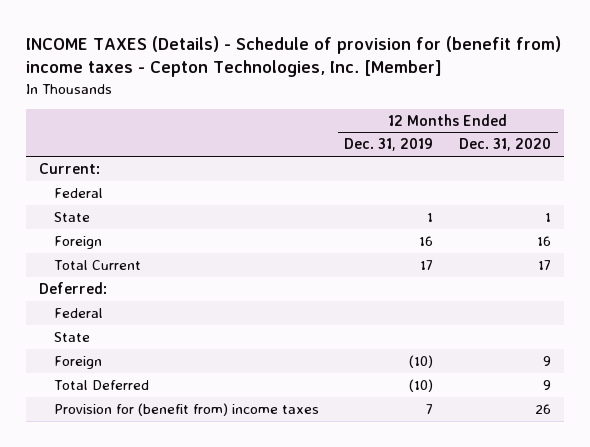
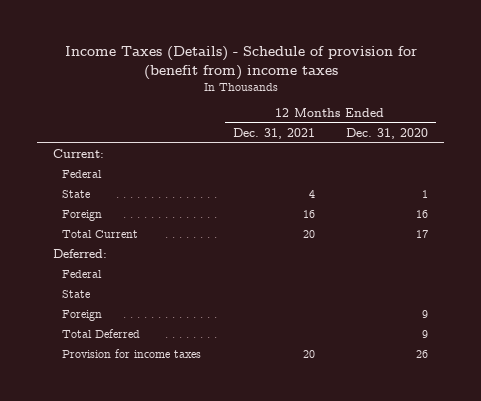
- INCOME TAXES (Details) - Schedule of provision for (benefit from) income taxes - Cepton Technologies, Inc. [Member]
+ Income Taxes (Details) - Schedule of provision for (benefit from) income taxes
- | 12 Months Ended Dec. 31, 2019 | 12 Months Ended Dec. 31, 2020
+ | 12 Months Ended Dec. 31, 2021 | 12 Months Ended Dec. 31, 2020
- Provision for (benefit from) income taxes | 7 | 26
+ Provision for income taxes | 20 | 26

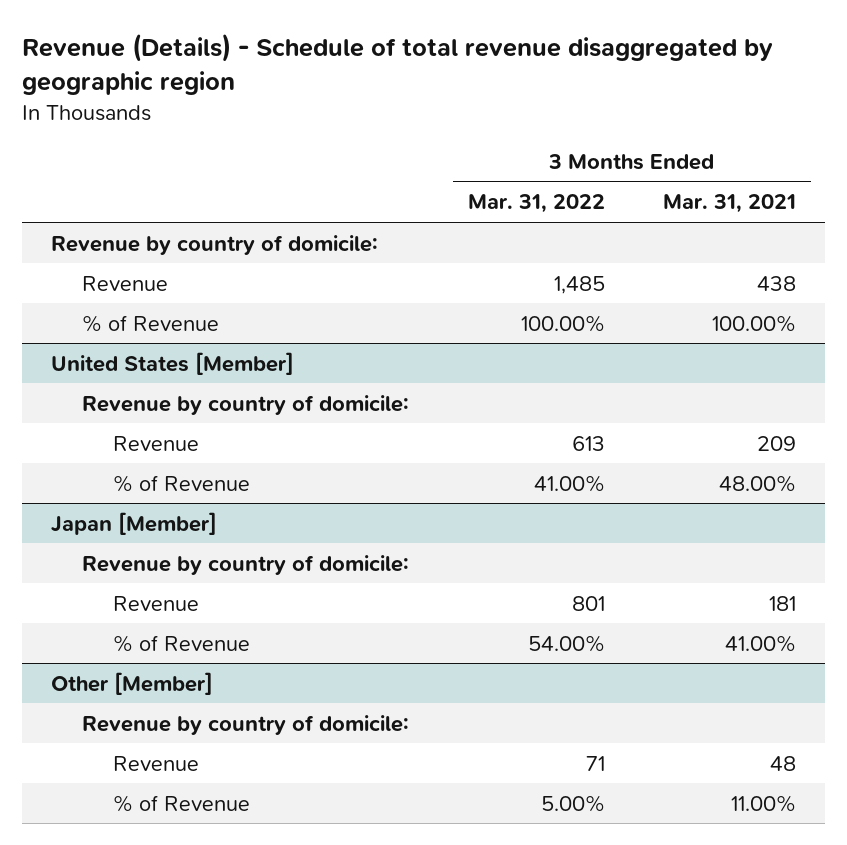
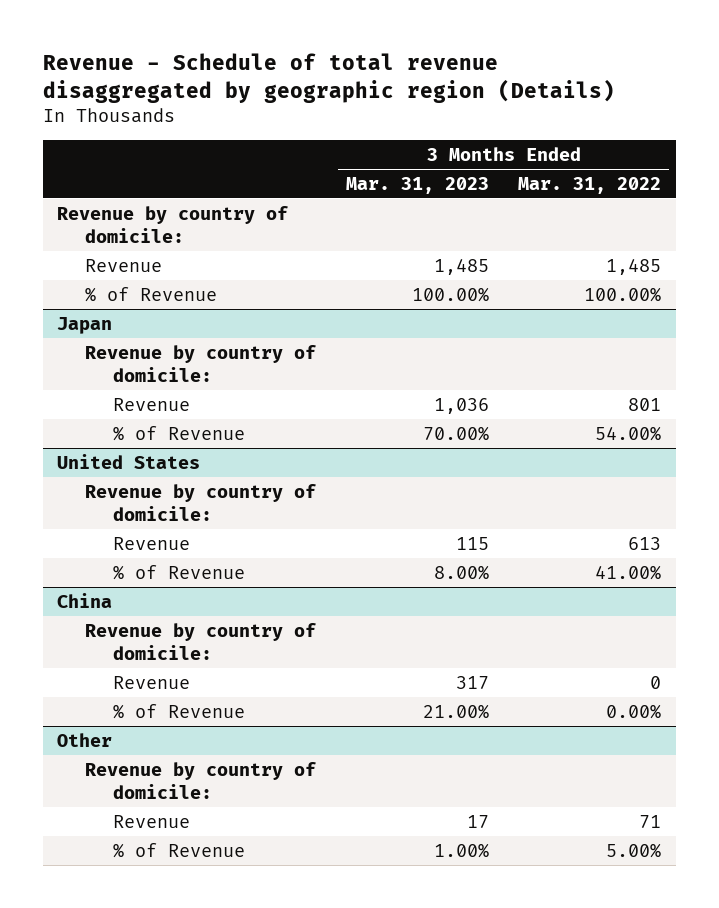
- Revenue (Details) - Schedule of total revenue disaggregated by geographic region
+ Revenue - Schedule of total revenue disaggregated by geographic region (Details)
- | 3 Months Ended Mar. 31, 2022 | 3 Months Ended Mar. 31, 2021
+ | 3 Months Ended Mar. 31, 2023 | 3 Months Ended Mar. 31, 2022
- United States [Member]
+ Japan
+ Revenue | 1,036 | 801
+ % of Revenue | 70.00% | 54.00%
+ United States
+ Revenue by country of domicile:
- Japan [Member]
+ China
- Revenue | 801 | 181
- % of Revenue | 54.00% | 41.00%
- Other [Member]
+ Revenue | 317 | 0
+ % of Revenue | 21.00% | 0.00%
+ Other

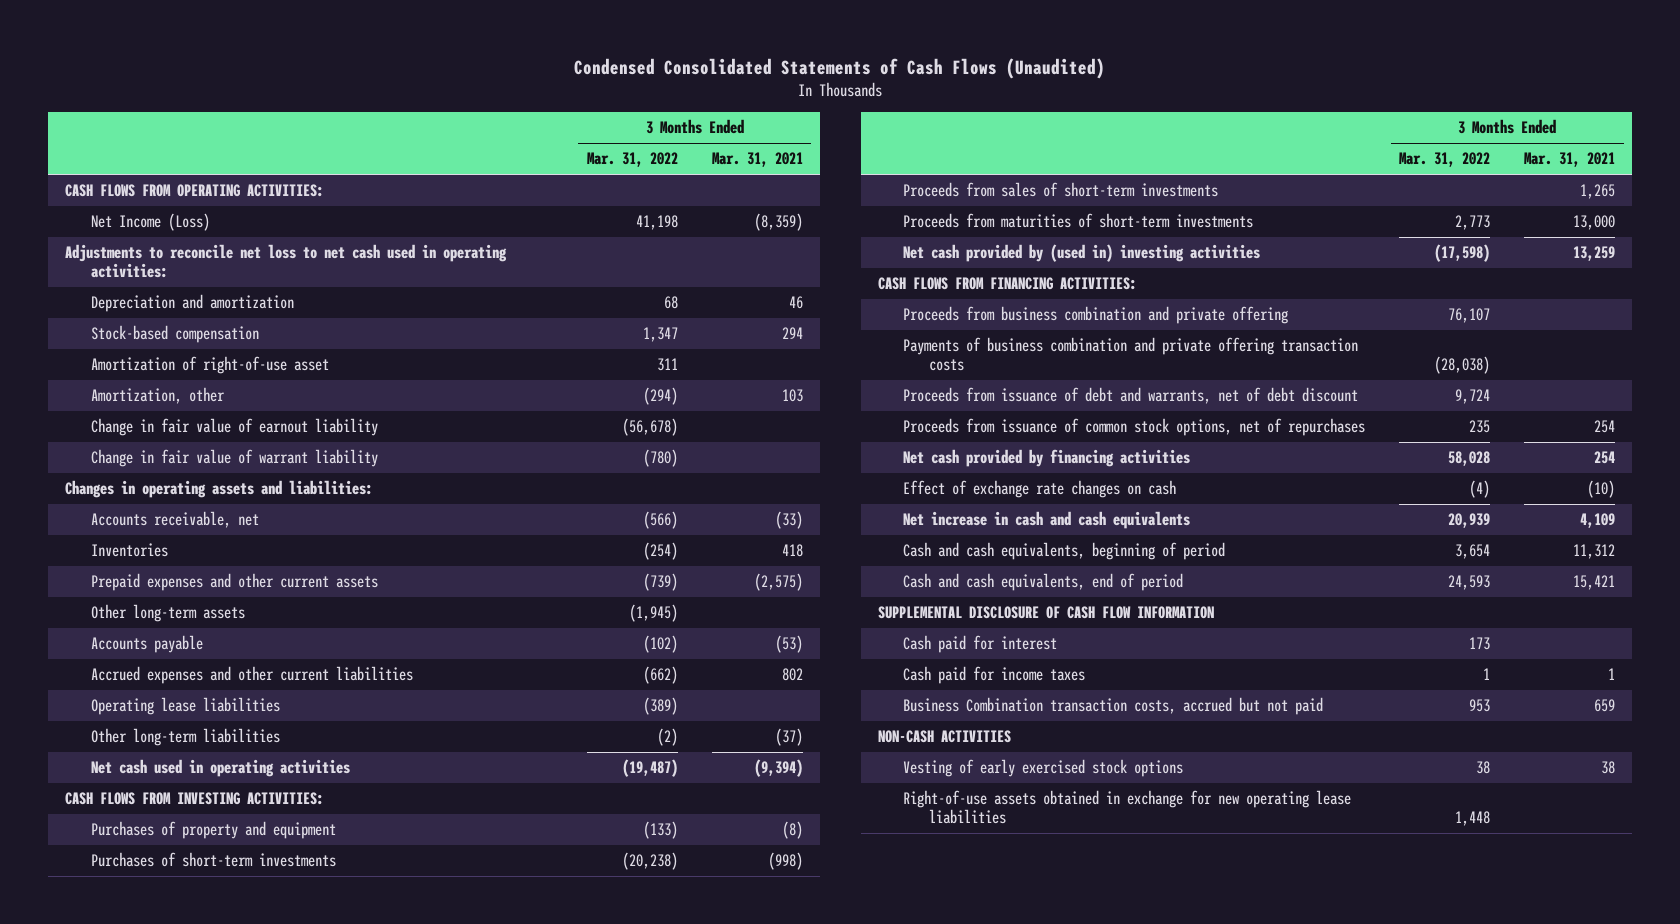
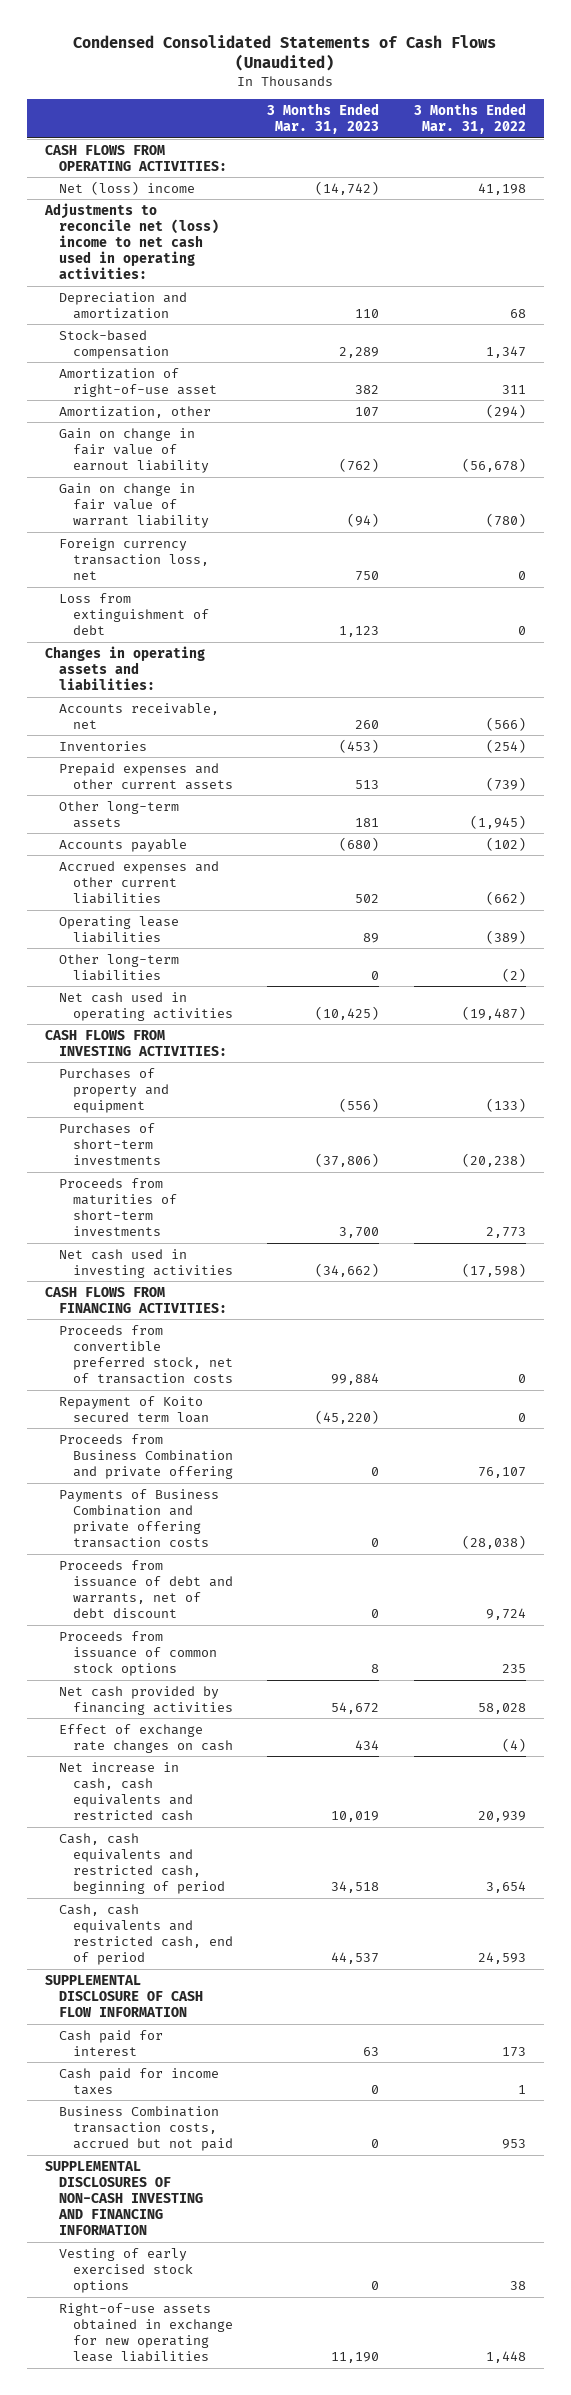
- | 3 Months Ended Mar. 31, 2022 | 3 Months Ended Mar. 31, 2021
+ | 3 Months Ended Mar. 31, 2023 | 3 Months Ended Mar. 31, 2022
- Net Income (Loss) | 41,198 | (8,359)
- Adjustments to reconcile net loss to net cash used in operating activities:
+ Net (loss) income | (14,742) | 41,198
+ Adjustments to reconcile net (loss) income to net cash used in operating activities:
- Change in fair value of earnout liability | (56,678) |
- Change in fair value of warrant liability | (780) |
+ Gain on change in fair value of earnout liability | (762) | (56,678)
+ Gain on change in fair value of warrant liability | (94) | (780)
+ Foreign currency transaction loss, net | 750 | 0
+ Loss from extinguishment of debt | 1,123 | 0
- Proceeds from sales of short-term investments | | 1,265
- Net cash provided by (used in) investing activities | (17,598) | 13,259
+ Net cash used in investing activities | (34,662) | (17,598)
- Proceeds from business combination and private offering | 76,107 |
- Payments of business combination and private offering transaction costs | (28,038) |
+ Proceeds from convertible preferred stock, net of transaction costs | 99,884 | 0
+ Repayment of Koito secured term loan | (45,220) | 0
+ Proceeds from Business Combination and private offering | 0 | 76,107
+ Payments of Business Combination and private offering transaction costs | 0 | (28,038)
- Proceeds from issuance of common stock options, net of repurchases | 235 | 254
+ Proceeds from issuance of common stock options | 8 | 235
- Net increase in cash and cash equivalents | 20,939 | 4,109
- Cash and cash equivalents, beginning of period | 3,654 | 11,312
- Cash and cash equivalents, end of period | 24,593 | 15,421
+ Net increase in cash, cash equivalents and restricted cash | 10,019 | 20,939
+ Cash, cash equivalents and restricted cash, beginning of period | 34,518 | 3,654
+ Cash, cash equivalents and restricted cash, end of period | 44,537 | 24,593
- NON-CASH ACTIVITIES
+ SUPPLEMENTAL DISCLOSURES OF NON-CASH INVESTING AND FINANCING INFORMATION

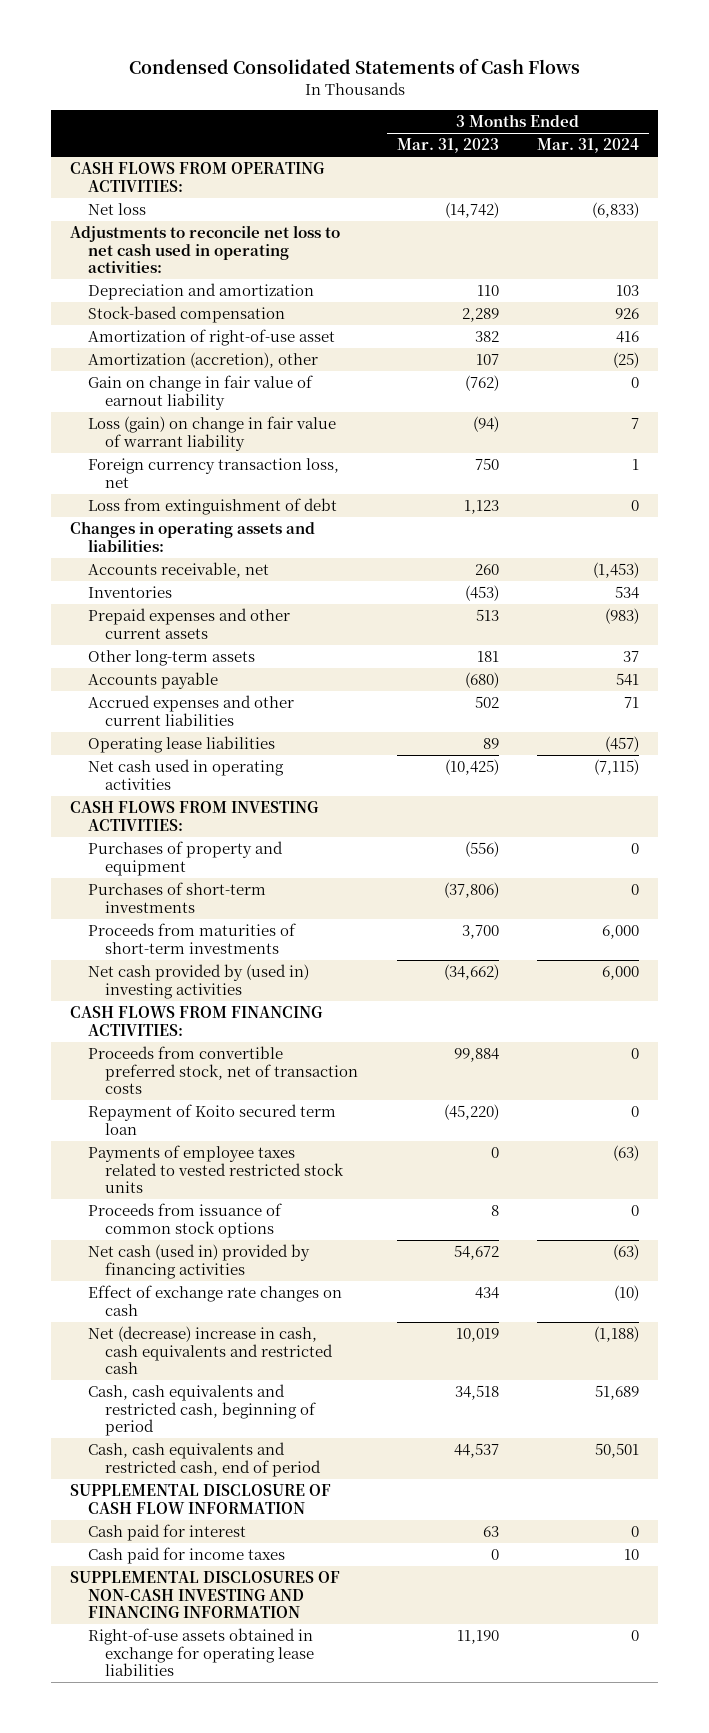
- Condensed Consolidated Statements of Cash Flows (Unaudited)
+ Condensed Consolidated Statements of Cash Flows
- | 3 Months Ended Mar. 31, 2023 | 3 Months Ended Mar. 31, 2022
+ | 3 Months Ended Mar. 31, 2023 | 3 Months Ended Mar. 31, 2024
- Net (loss) income | (14,742) | 41,198
- Adjustments to reconcile net (loss) income to net cash used in operating activities:
+ Net loss | (14,742) | (6,833)
+ Adjustments to reconcile net loss to net cash used in operating activities:
- Amortization, other | 107 | (294)
+ Amortization (accretion), other | 107 | (25)
- Gain on change in fair value of warrant liability | (94) | (780)
+ Loss (gain) on change in fair value of warrant liability | (94) | 7
- Other long-term liabilities | 0 | (2)
- Net cash used in investing activities | (34,662) | (17,598)
+ Net cash provided by (used in) investing activities | (34,662) | 6,000
- Proceeds from Business Combination and private offering | 0 | 76,107
- Payments of Business Combination and private offering transaction costs | 0 | (28,038)
- Proceeds from issuance of debt and warrants, net of debt discount | 0 | 9,724
+ Payments of employee taxes related to vested restricted stock units | 0 | (63)
- Net cash provided by financing activities | 54,672 | 58,028
+ Net cash (used in) provided by financing activities | 54,672 | (63)
- Net increase in cash, cash equivalents and restricted cash | 10,019 | 20,939
+ Net (decrease) increase in cash, cash equivalents and restricted cash | 10,019 | (1,188)
- Business Combination transaction costs, accrued but not paid | 0 | 953
- Vesting of early exercised stock options | 0 | 38
- Right-of-use assets obtained in exchange for new operating lease liabilities | 11,190 | 1,448
+ Right-of-use assets obtained in exchange for operating lease liabilities | 11,190 | 0

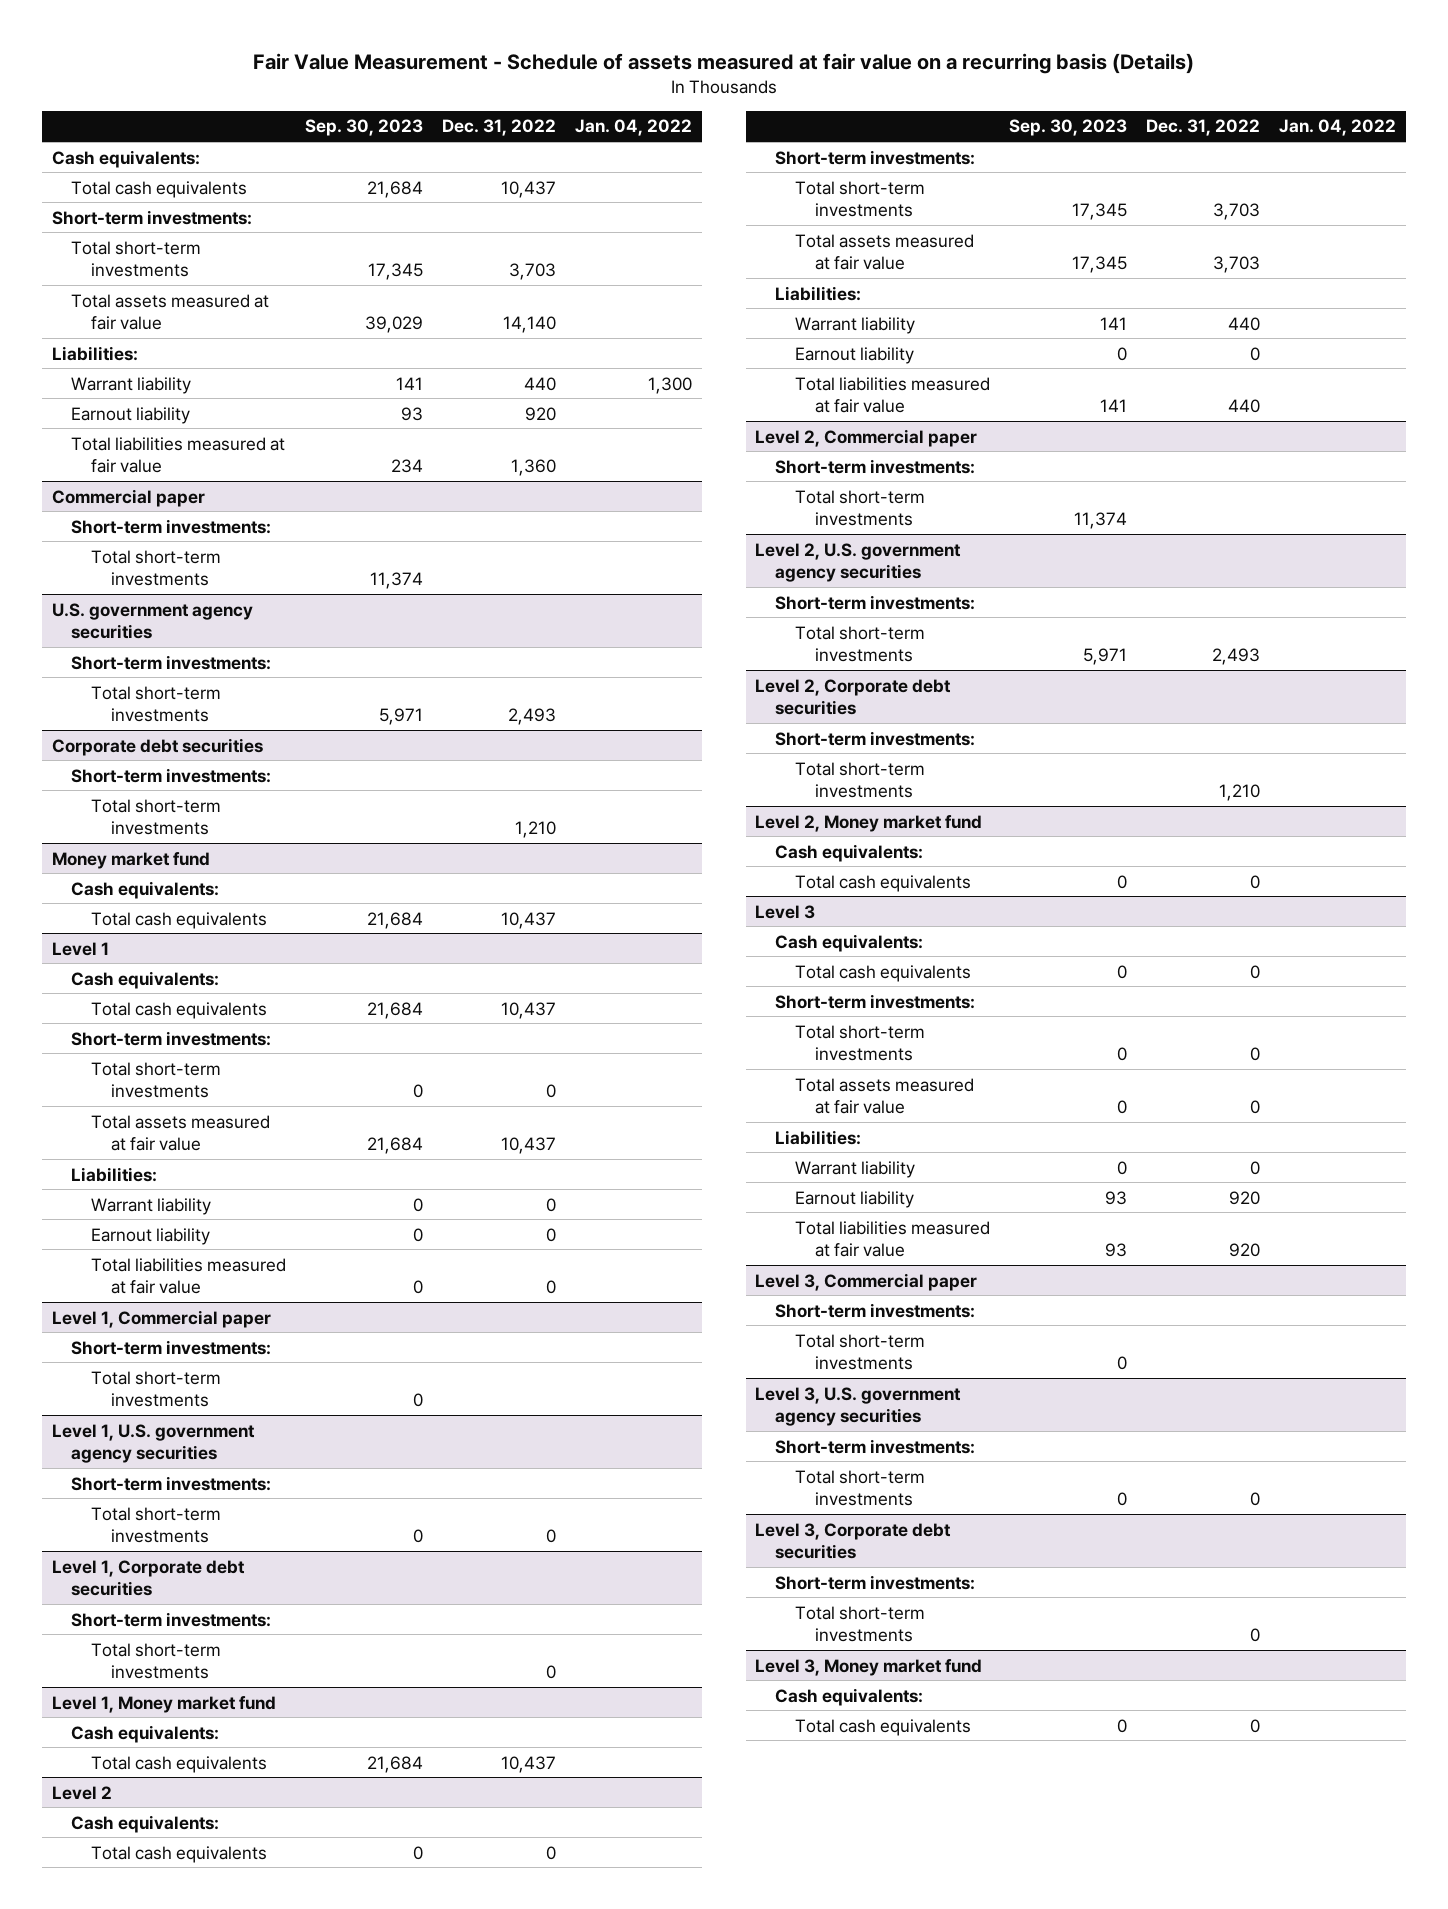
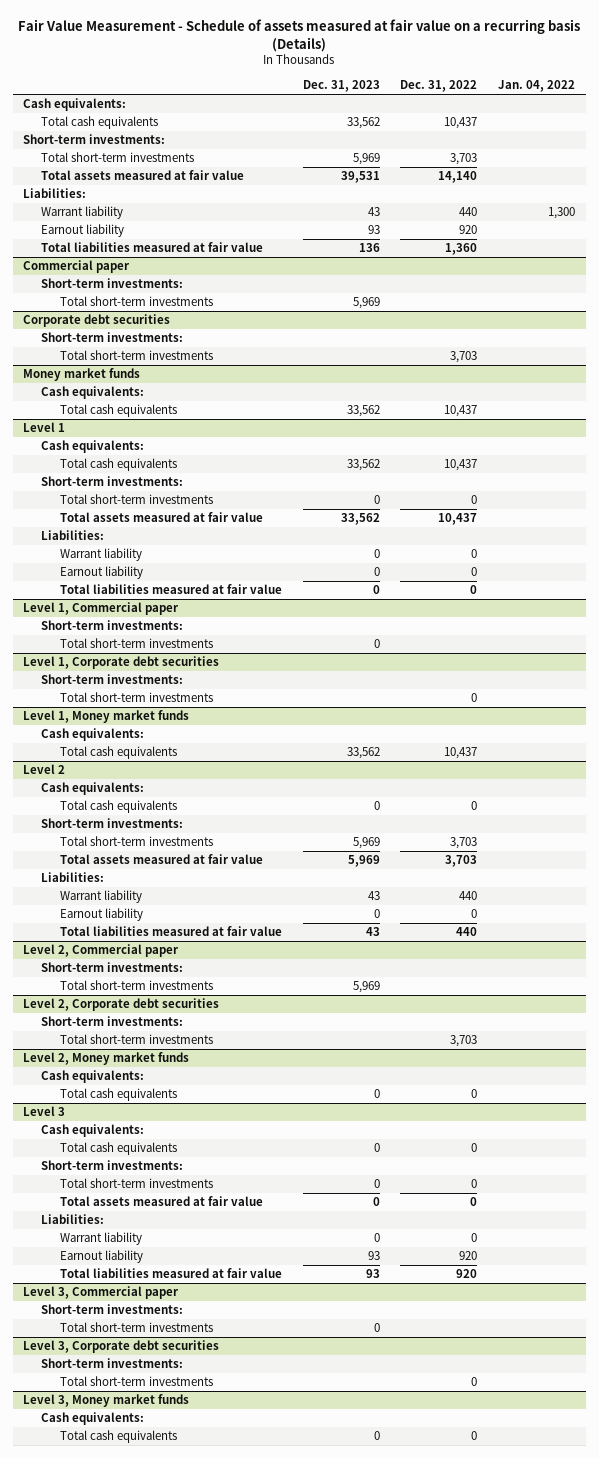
- | Sep. 30, 2023 | Dec. 31, 2022 | Jan. 04, 2022
+ | Dec. 31, 2023 | Dec. 31, 2022 | Jan. 04, 2022
- U.S. government agency securities
- Short-term investments:
- Total short-term investments | 5,971 | 2,493 |
@ Corporate debt securities
- Total short-term investments | | 1,210 |
- Money market fund
@ Corporate debt securities
+ Total short-term investments | | 3,703 |
+ Money market funds
- Level 1, U.S. government agency securities
- Short-term investments:
- Total short-term investments | 0 | 0 |
- Level 1, Money market fund
+ Level 1, Money market funds
- Level 2, U.S. government agency securities
- Short-term investments:
- Total short-term investments | 5,971 | 2,493 |
@ Level 2, Corporate debt securities
- Total short-term investments | | 1,210 |
- Level 2, Money market fund
@ Level 2, Corporate debt securities
+ Total short-term investments | | 3,703 |
+ Level 2, Money market funds
- Level 3, U.S. government agency securities
- Short-term investments:
- Total short-term investments | 0 | 0 |
- Level 3, Money market fund
+ Level 3, Money market funds

